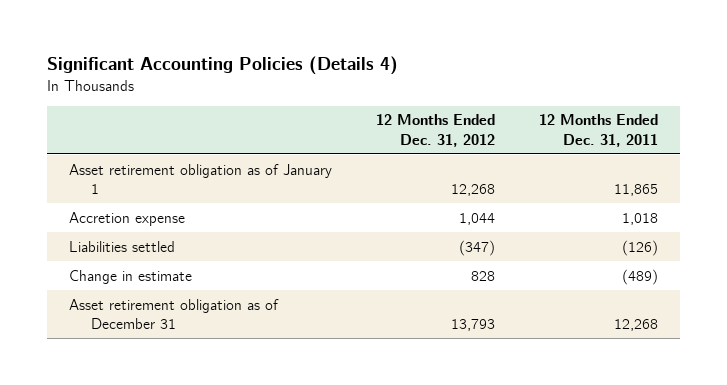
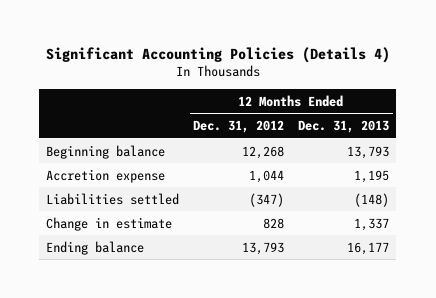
- | 12 Months Ended Dec. 31, 2012 | 12 Months Ended Dec. 31, 2011
+ | 12 Months Ended Dec. 31, 2012 | 12 Months Ended Dec. 31, 2013
- Asset retirement obligation as of January 1 | 12,268 | 11,865
+ Beginning balance | 12,268 | 13,793
- Asset retirement obligation as of December 31 | 13,793 | 12,268
+ Ending balance | 13,793 | 16,177

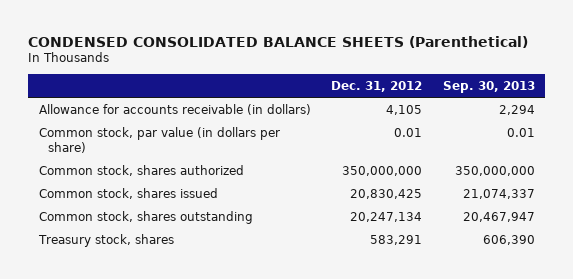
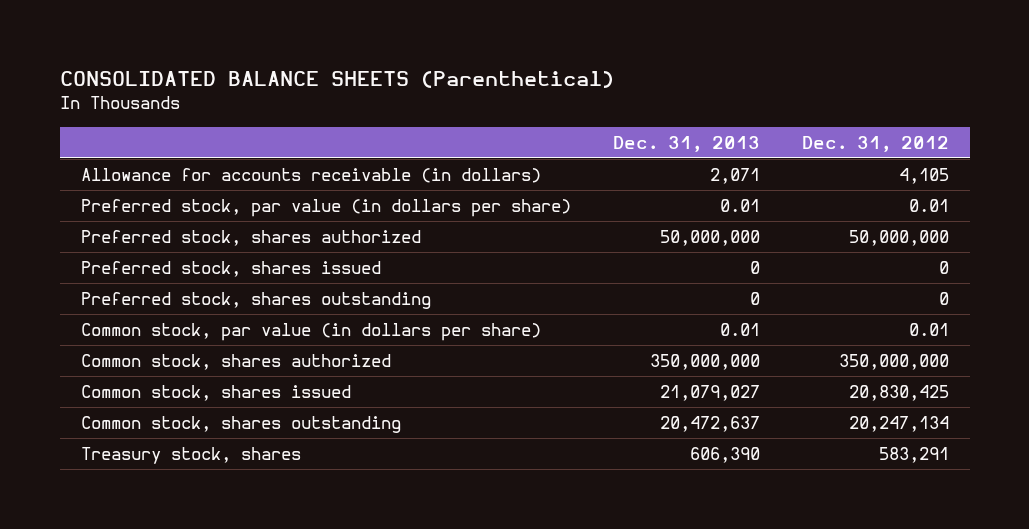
- CONDENSED CONSOLIDATED BALANCE SHEETS (Parenthetical)
+ CONSOLIDATED BALANCE SHEETS (Parenthetical)
- | Dec. 31, 2012 | Sep. 30, 2013
+ | Dec. 31, 2013 | Dec. 31, 2012
+ Preferred stock, par value (in dollars per share) | 0.01 | 0.01
+ Preferred stock, shares authorized | 50,000,000 | 50,000,000
+ Preferred stock, shares issued | 0 | 0
+ Preferred stock, shares outstanding | 0 | 0

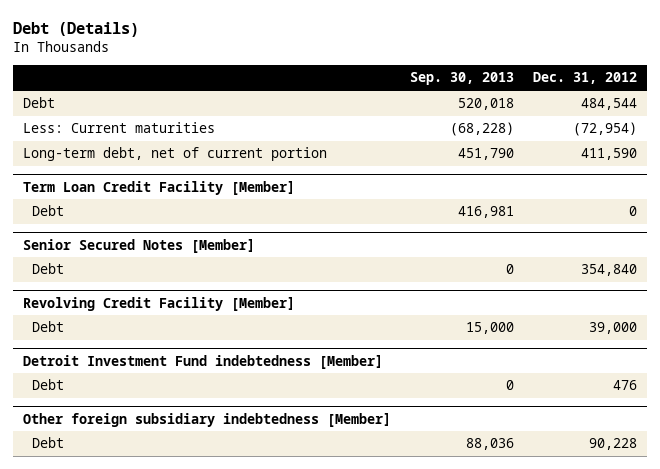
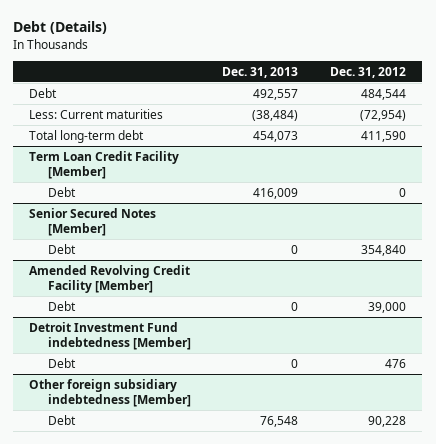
- | Sep. 30, 2013 | Dec. 31, 2012
+ | Dec. 31, 2013 | Dec. 31, 2012
- Long-term debt, net of current portion | 451,790 | 411,590
+ Total long-term debt | 454,073 | 411,590
- Revolving Credit Facility [Member]
+ Amended Revolving Credit Facility [Member]

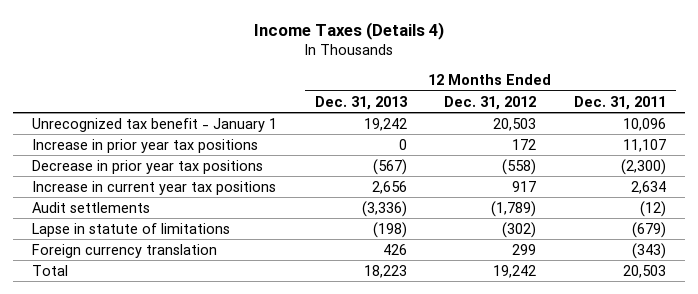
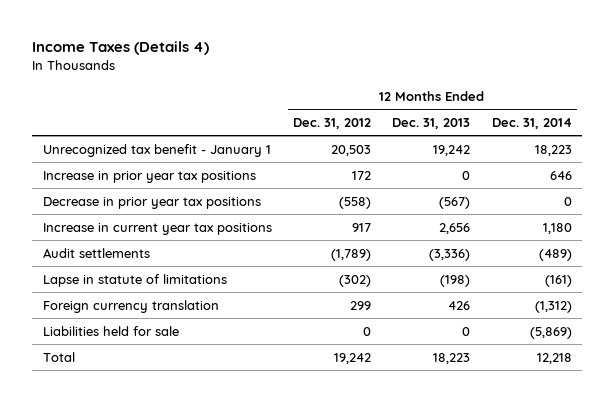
- | 12 Months Ended Dec. 31, 2013 | 12 Months Ended Dec. 31, 2012 | 12 Months Ended Dec. 31, 2011
+ | 12 Months Ended Dec. 31, 2012 | 12 Months Ended Dec. 31, 2013 | 12 Months Ended Dec. 31, 2014
+ Liabilities held for sale | 0 | 0 | (5,869)

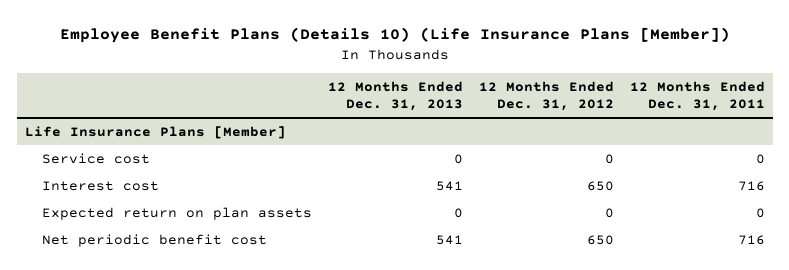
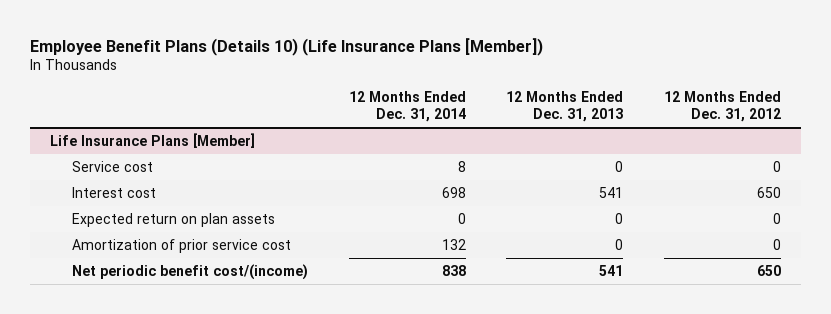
- | 12 Months Ended Dec. 31, 2013 | 12 Months Ended Dec. 31, 2012 | 12 Months Ended Dec. 31, 2011
+ | 12 Months Ended Dec. 31, 2014 | 12 Months Ended Dec. 31, 2013 | 12 Months Ended Dec. 31, 2012
@ Life Insurance Plans [Member]
- Net periodic benefit cost | 541 | 650 | 716
+ Amortization of prior service cost | 132 | 0 | 0
+ Net periodic benefit cost/(income) | 838 | 541 | 650

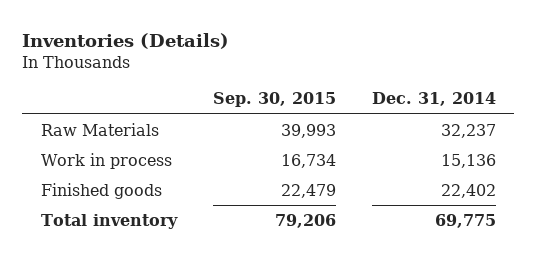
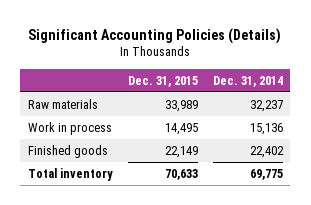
- Inventories (Details)
+ Significant Accounting Policies (Details)
- | Sep. 30, 2015 | Dec. 31, 2014
+ | Dec. 31, 2015 | Dec. 31, 2014
- Raw Materials | 39,993 | 32,237
+ Raw materials | 33,989 | 32,237

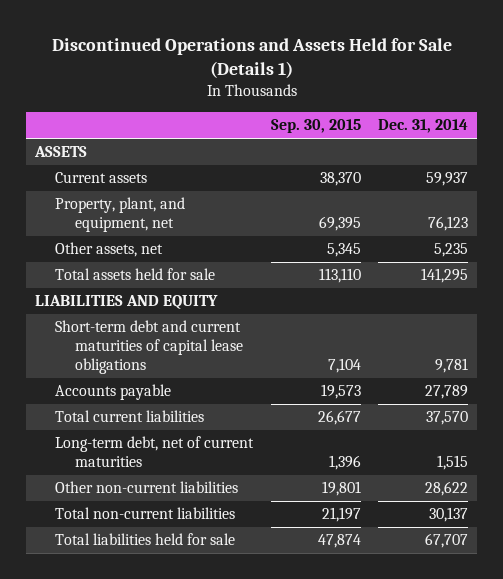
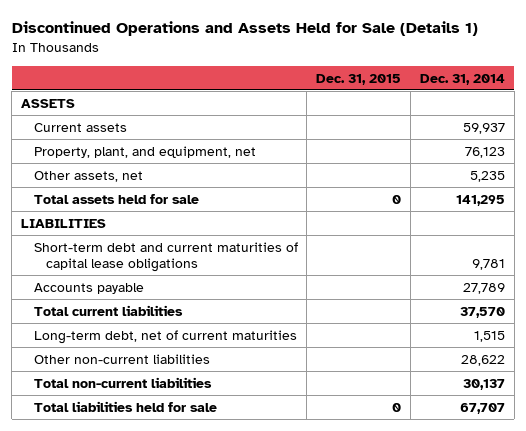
- | Sep. 30, 2015 | Dec. 31, 2014
+ | Dec. 31, 2015 | Dec. 31, 2014
- LIABILITIES AND EQUITY
+ LIABILITIES

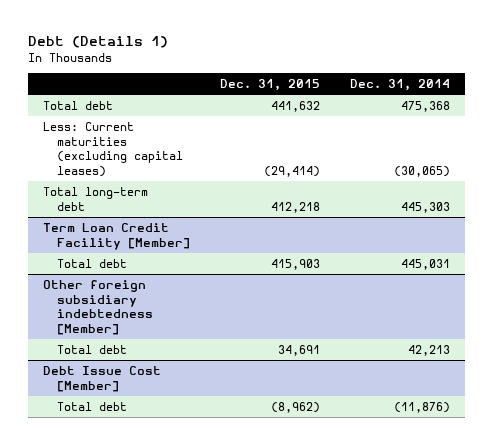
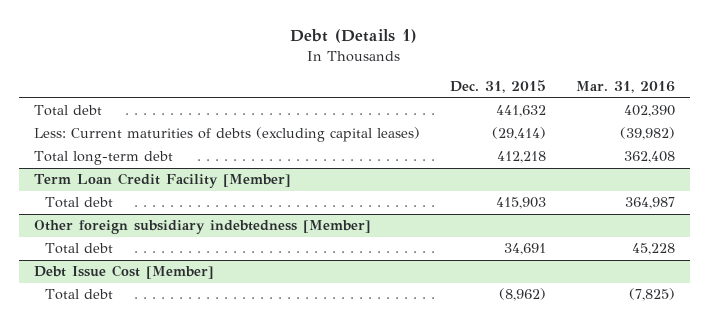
- | Dec. 31, 2015 | Dec. 31, 2014
+ | Dec. 31, 2015 | Mar. 31, 2016
- Less: Current maturities (excluding capital leases) | (29,414) | (30,065)
+ Less: Current maturities of debts (excluding capital leases) | (29,414) | (39,982)

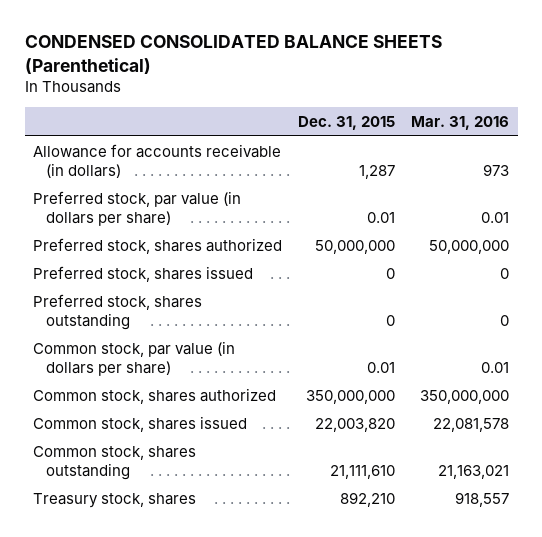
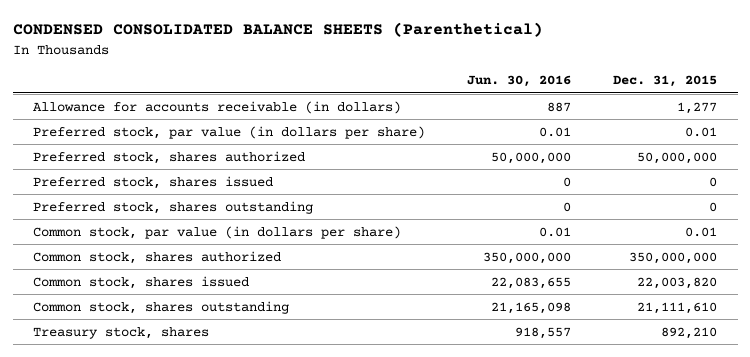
- | Dec. 31, 2015 | Mar. 31, 2016
+ | Jun. 30, 2016 | Dec. 31, 2015
- Allowance for accounts receivable (in dollars) | 1,287 | 973
+ Allowance for accounts receivable (in dollars) | 887 | 1,277

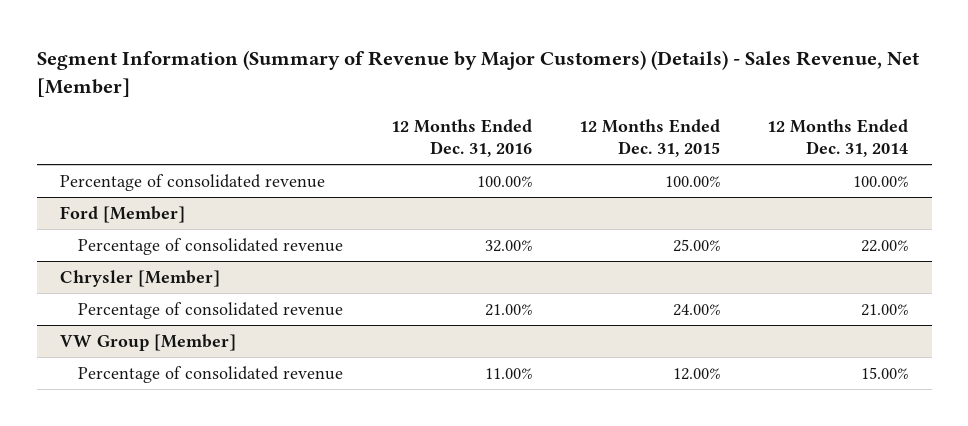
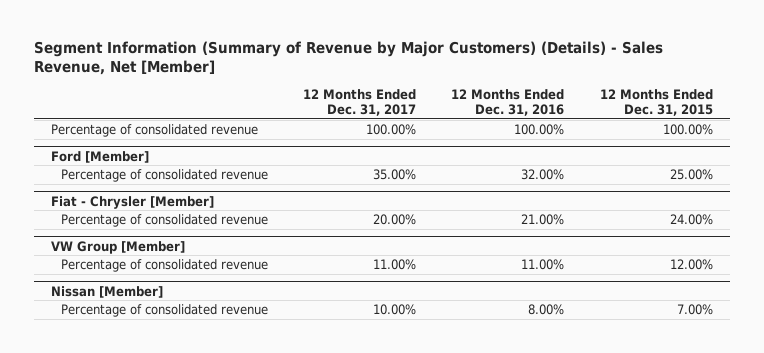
- | 12 Months Ended Dec. 31, 2016 | 12 Months Ended Dec. 31, 2015 | 12 Months Ended Dec. 31, 2014
+ | 12 Months Ended Dec. 31, 2017 | 12 Months Ended Dec. 31, 2016 | 12 Months Ended Dec. 31, 2015
- Chrysler [Member]
+ Fiat - Chrysler [Member]
+ Nissan [Member]
+ Percentage of consolidated revenue | 10.00% | 8.00% | 7.00%

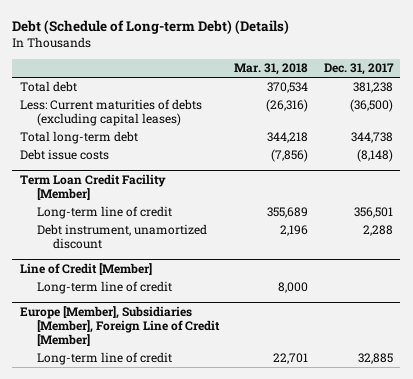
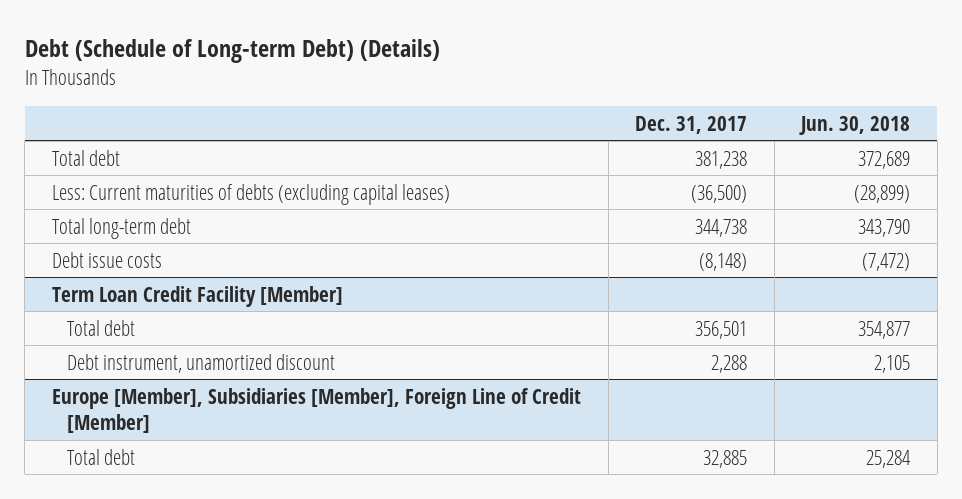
- | Mar. 31, 2018 | Dec. 31, 2017
+ | Dec. 31, 2017 | Jun. 30, 2018
@ Term Loan Credit Facility [Member]
- Long-term line of credit | 355,689 | 356,501
+ Total debt | 356,501 | 354,877
- Line of Credit [Member]
- Long-term line of credit | 8,000 |
@ Europe [Member], Subsidiaries [Member], Foreign Line of Credit [Member]
- Long-term line of credit | 22,701 | 32,885
+ Total debt | 32,885 | 25,284

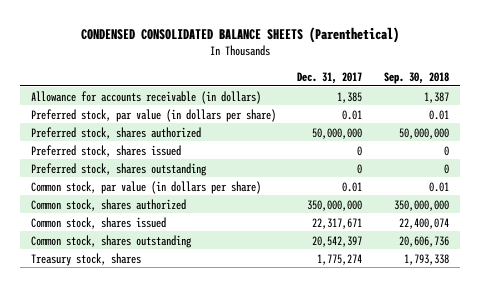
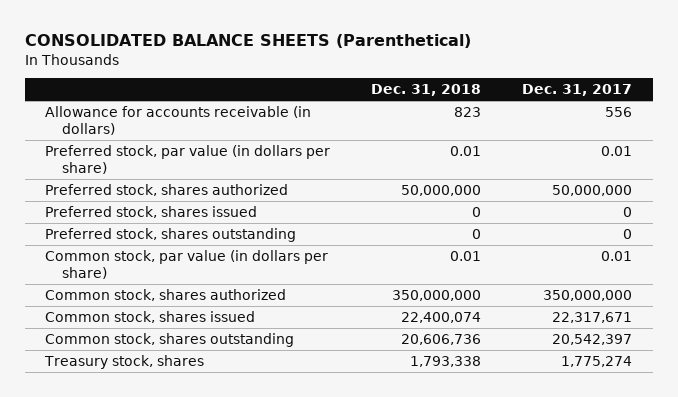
- CONDENSED CONSOLIDATED BALANCE SHEETS (Parenthetical)
+ CONSOLIDATED BALANCE SHEETS (Parenthetical)
- | Dec. 31, 2017 | Sep. 30, 2018
+ | Dec. 31, 2018 | Dec. 31, 2017
- Allowance for accounts receivable (in dollars) | 1,385 | 1,387
+ Allowance for accounts receivable (in dollars) | 823 | 556

